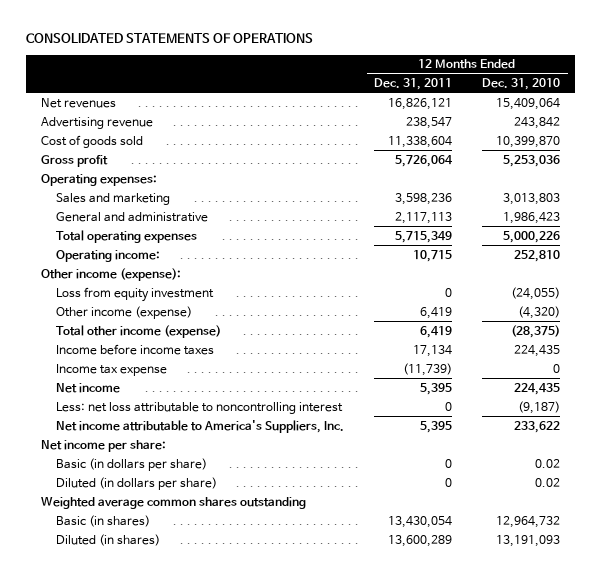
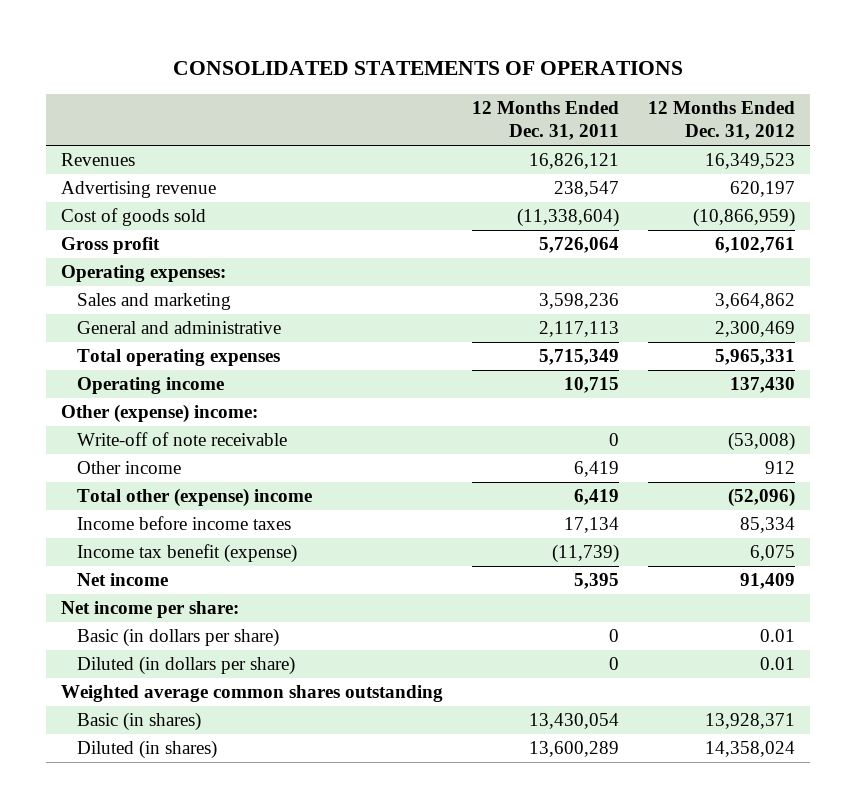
- | 12 Months Ended Dec. 31, 2011 | 12 Months Ended Dec. 31, 2010
+ | 12 Months Ended Dec. 31, 2011 | 12 Months Ended Dec. 31, 2012
- Net revenues | 16,826,121 | 15,409,064
+ Revenues | 16,826,121 | 16,349,523
- Cost of goods sold | 11,338,604 | 10,399,870
+ Cost of goods sold | (11,338,604) | (10,866,959)
- Operating income: | 10,715 | 252,810
- Other income (expense):
- Loss from equity investment | 0 | (24,055)
- Other income (expense) | 6,419 | (4,320)
- Total other income (expense) | 6,419 | (28,375)
+ Operating income | 10,715 | 137,430
+ Other (expense) income:
+ Write-off of note receivable | 0 | (53,008)
+ Other income | 6,419 | 912
+ Total other (expense) income | 6,419 | (52,096)
- Income tax expense | (11,739) | 0
+ Income tax benefit (expense) | (11,739) | 6,075
- Less: net loss attributable to noncontrolling interest | 0 | (9,187)
- Net income attributable to America's Suppliers, Inc. | 5,395 | 233,622

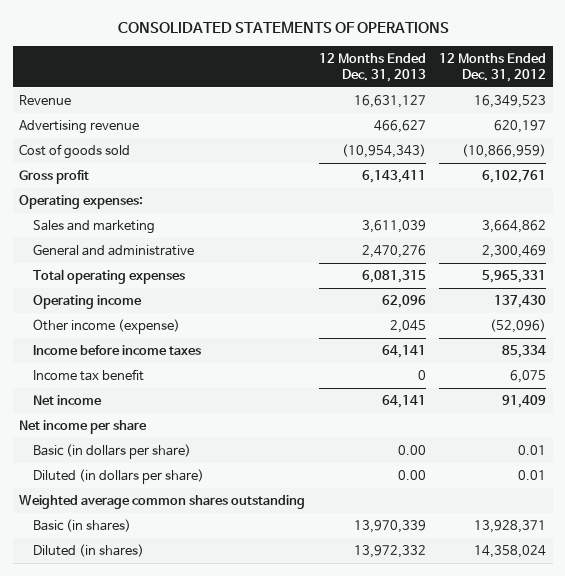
- | 12 Months Ended Dec. 31, 2011 | 12 Months Ended Dec. 31, 2012
+ | 12 Months Ended Dec. 31, 2013 | 12 Months Ended Dec. 31, 2012
- Revenues | 16,826,121 | 16,349,523
+ Revenue | 16,631,127 | 16,349,523
- Other (expense) income:
- Write-off of note receivable | 0 | (53,008)
- Other income | 6,419 | 912
- Total other (expense) income | 6,419 | (52,096)
+ Other income (expense) | 2,045 | (52,096)
- Income tax benefit (expense) | (11,739) | 6,075
+ Income tax benefit | 0 | 6,075
- Net income per share:
+ Net income per share

